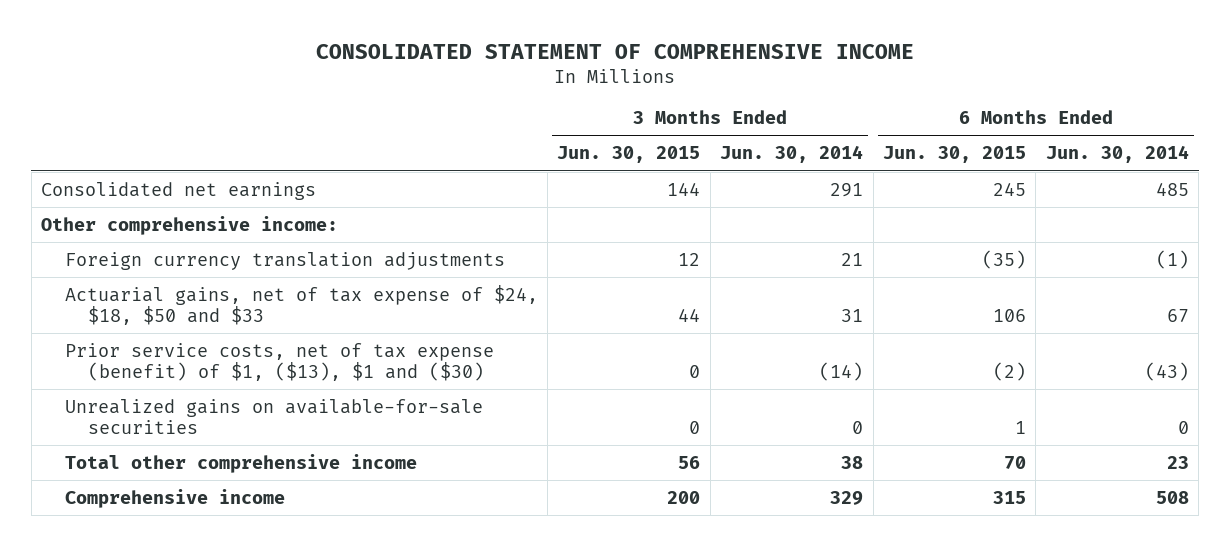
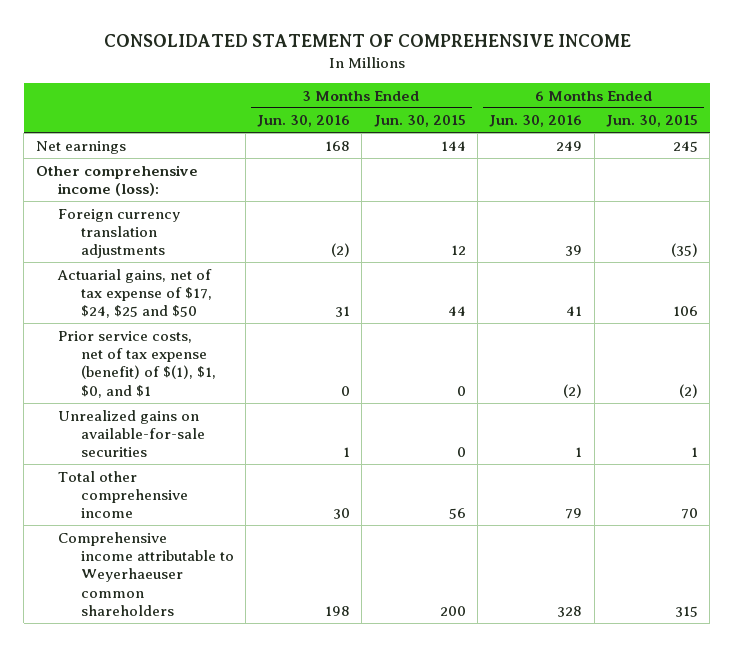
- | 3 Months Ended Jun. 30, 2015 | 3 Months Ended Jun. 30, 2014 | 6 Months Ended Jun. 30, 2015 | 6 Months Ended Jun. 30, 2014
+ | 3 Months Ended Jun. 30, 2016 | 3 Months Ended Jun. 30, 2015 | 6 Months Ended Jun. 30, 2016 | 6 Months Ended Jun. 30, 2015
- Consolidated net earnings | 144 | 291 | 245 | 485
- Other comprehensive income:
+ Net earnings | 168 | 144 | 249 | 245
+ Other comprehensive income (loss):
- Actuarial gains, net of tax expense of $24, $18, $50 and $33 | 44 | 31 | 106 | 67
- Prior service costs, net of tax expense (benefit) of $1, ($13), $1 and ($30) | 0 | (14) | (2) | (43)
+ Actuarial gains, net of tax expense of $17, $24, $25 and $50 | 31 | 44 | 41 | 106
+ Prior service costs, net of tax expense (benefit) of $(1), $1, $0, and $1 | 0 | 0 | (2) | (2)
- Comprehensive income | 200 | 329 | 315 | 508
+ Comprehensive income attributable to Weyerhaeuser common shareholders | 198 | 200 | 328 | 315

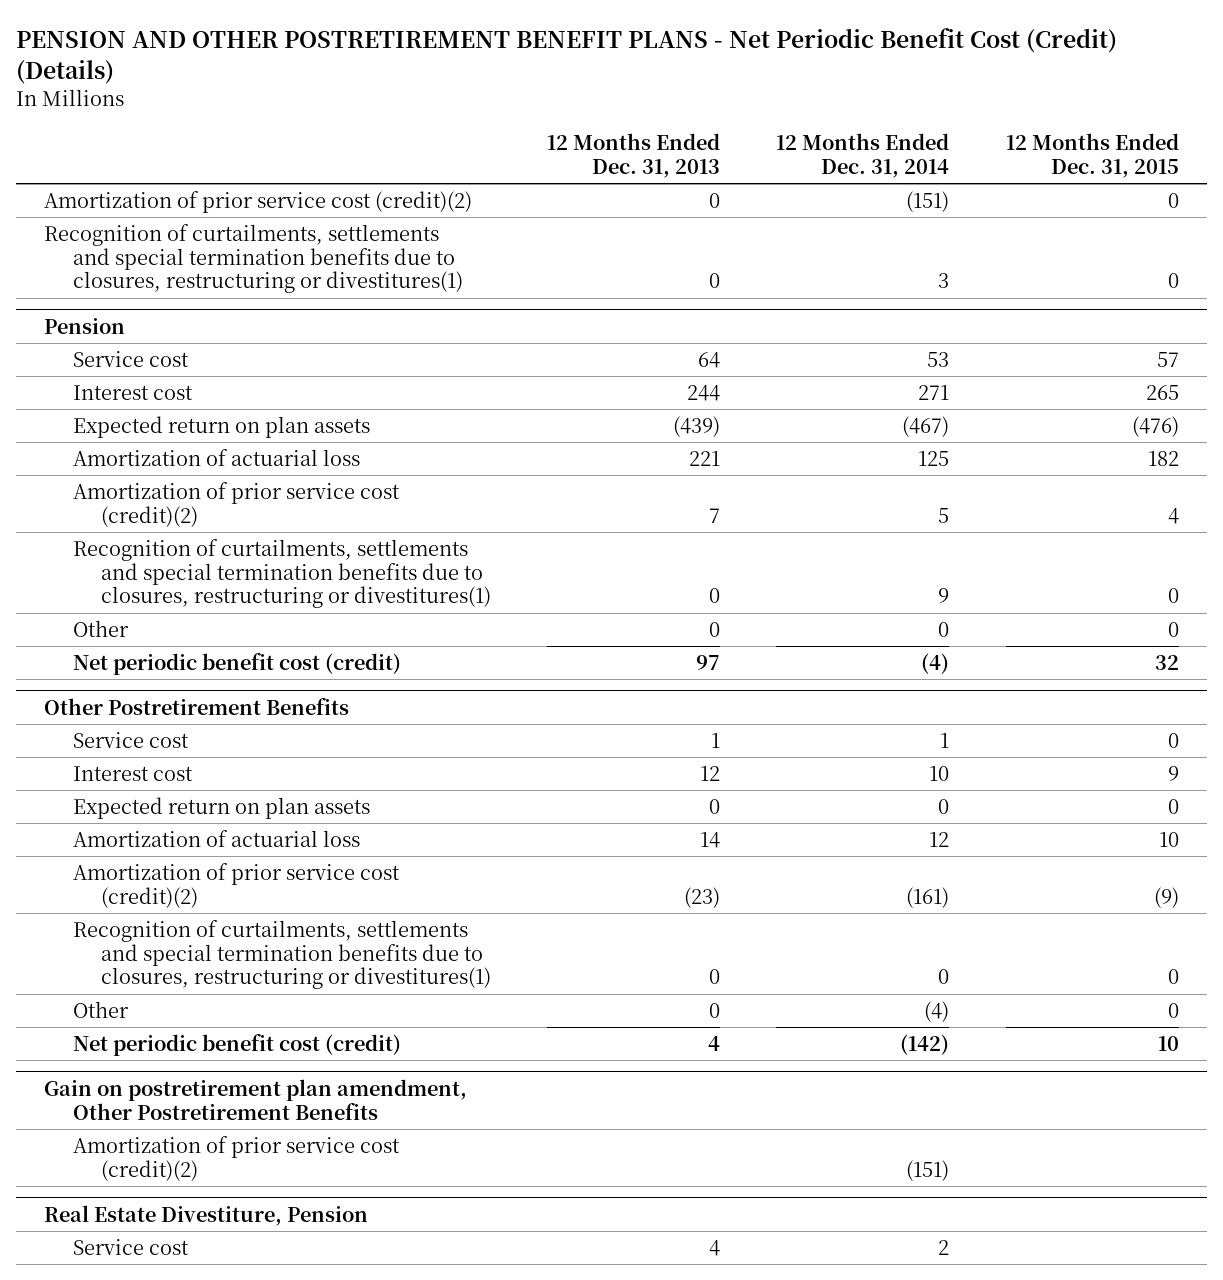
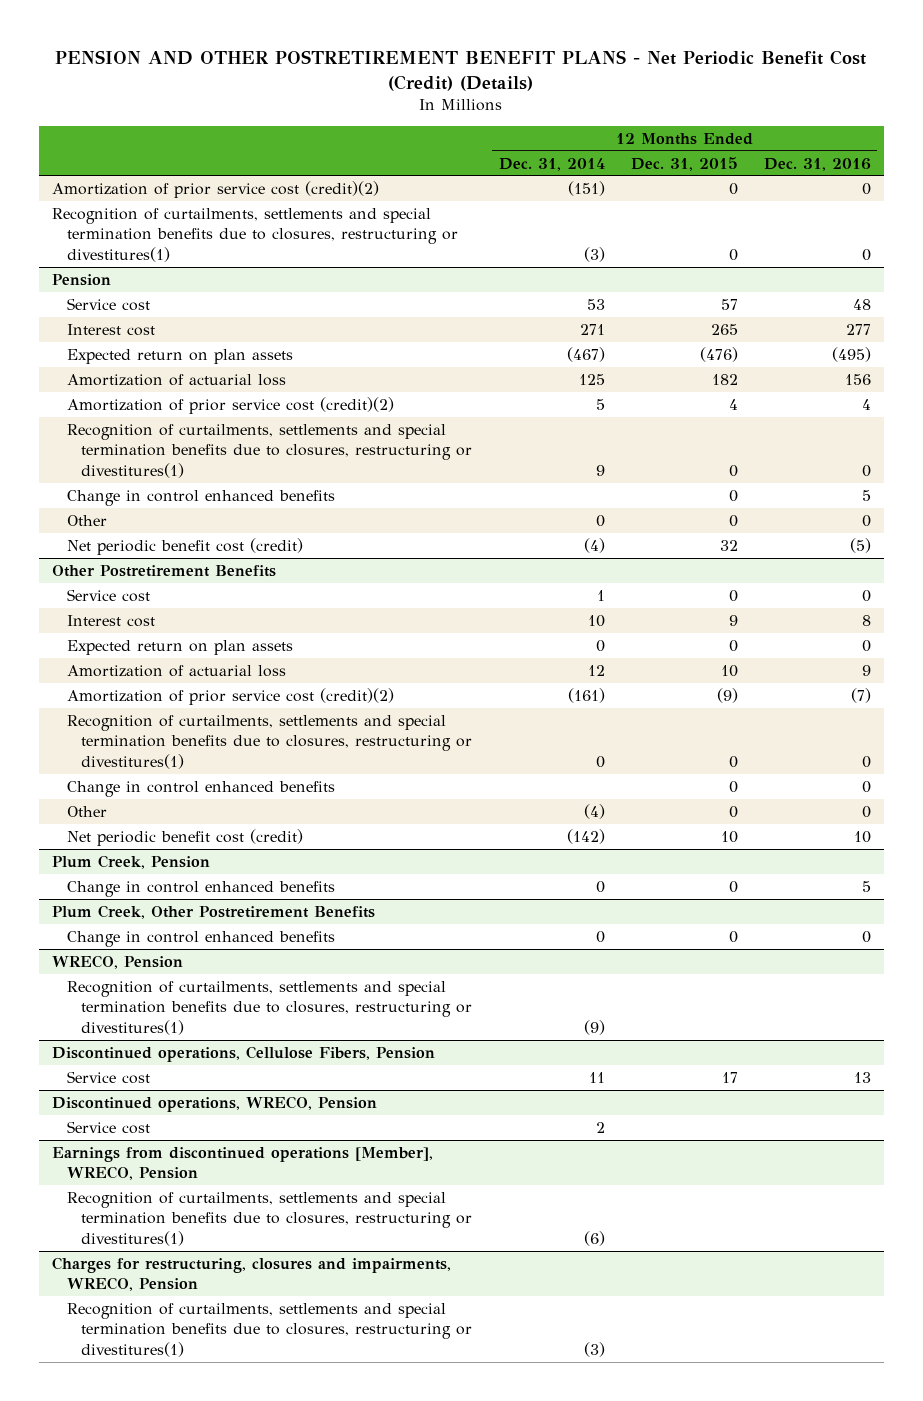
- | 12 Months Ended Dec. 31, 2013 | 12 Months Ended Dec. 31, 2014 | 12 Months Ended Dec. 31, 2015
+ | 12 Months Ended Dec. 31, 2014 | 12 Months Ended Dec. 31, 2015 | 12 Months Ended Dec. 31, 2016
- Recognition of curtailments, settlements and special termination benefits due to closures, restructuring or divestitures(1) | 0 | 3 | 0
+ Recognition of curtailments, settlements and special termination benefits due to closures, restructuring or divestitures(1) | (3) | 0 | 0
@ Pension
+ Change in control enhanced benefits | | 0 | 5
@ Other Postretirement Benefits
+ Change in control enhanced benefits | | 0 | 0
- Gain on postretirement plan amendment, Other Postretirement Benefits
- Amortization of prior service cost (credit)(2) | | (151) |
- Real Estate Divestiture, Pension
+ Plum Creek, Pension
+ Change in control enhanced benefits | 0 | 0 | 5
+ Plum Creek, Other Postretirement Benefits
+ Change in control enhanced benefits | 0 | 0 | 0
+ WRECO, Pension
+ Recognition of curtailments, settlements and special termination benefits due to closures, restructuring or divestitures(1) | (9) | |
+ Discontinued operations, Cellulose Fibers, Pension
+ Service cost | 11 | 17 | 13
+ Discontinued operations, WRECO, Pension
+ Earnings from discontinued operations [Member], WRECO, Pension
+ Recognition of curtailments, settlements and special termination benefits due to closures, restructuring or divestitures(1) | (6) | |
+ Charges for restructuring, closures and impairments, WRECO, Pension
+ Recognition of curtailments, settlements and special termination benefits due to closures, restructuring or divestitures(1) | (3) | |

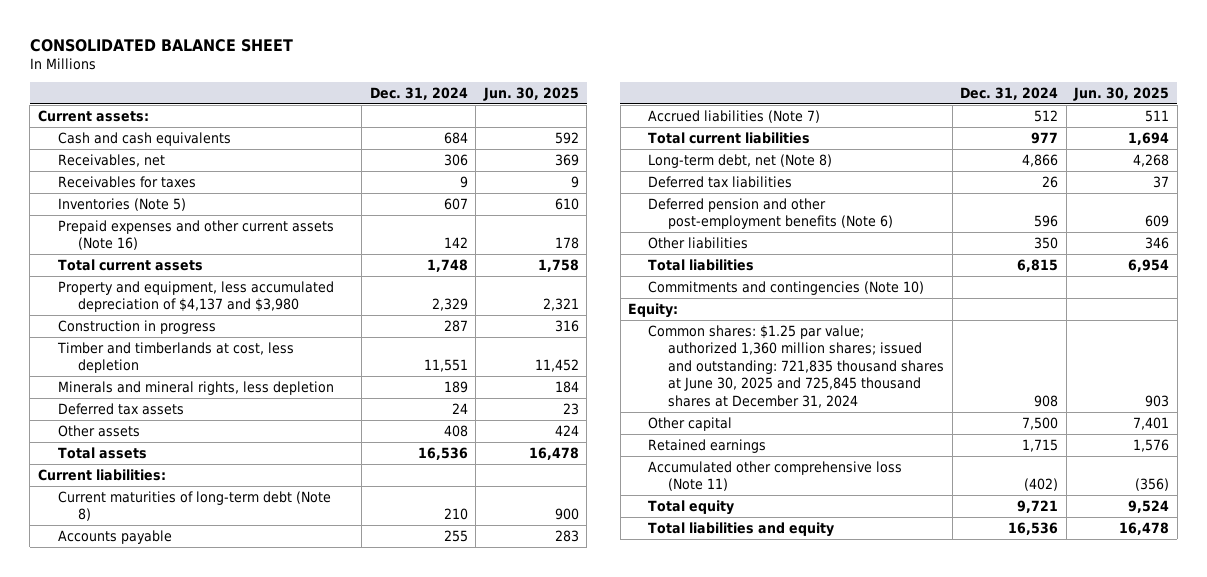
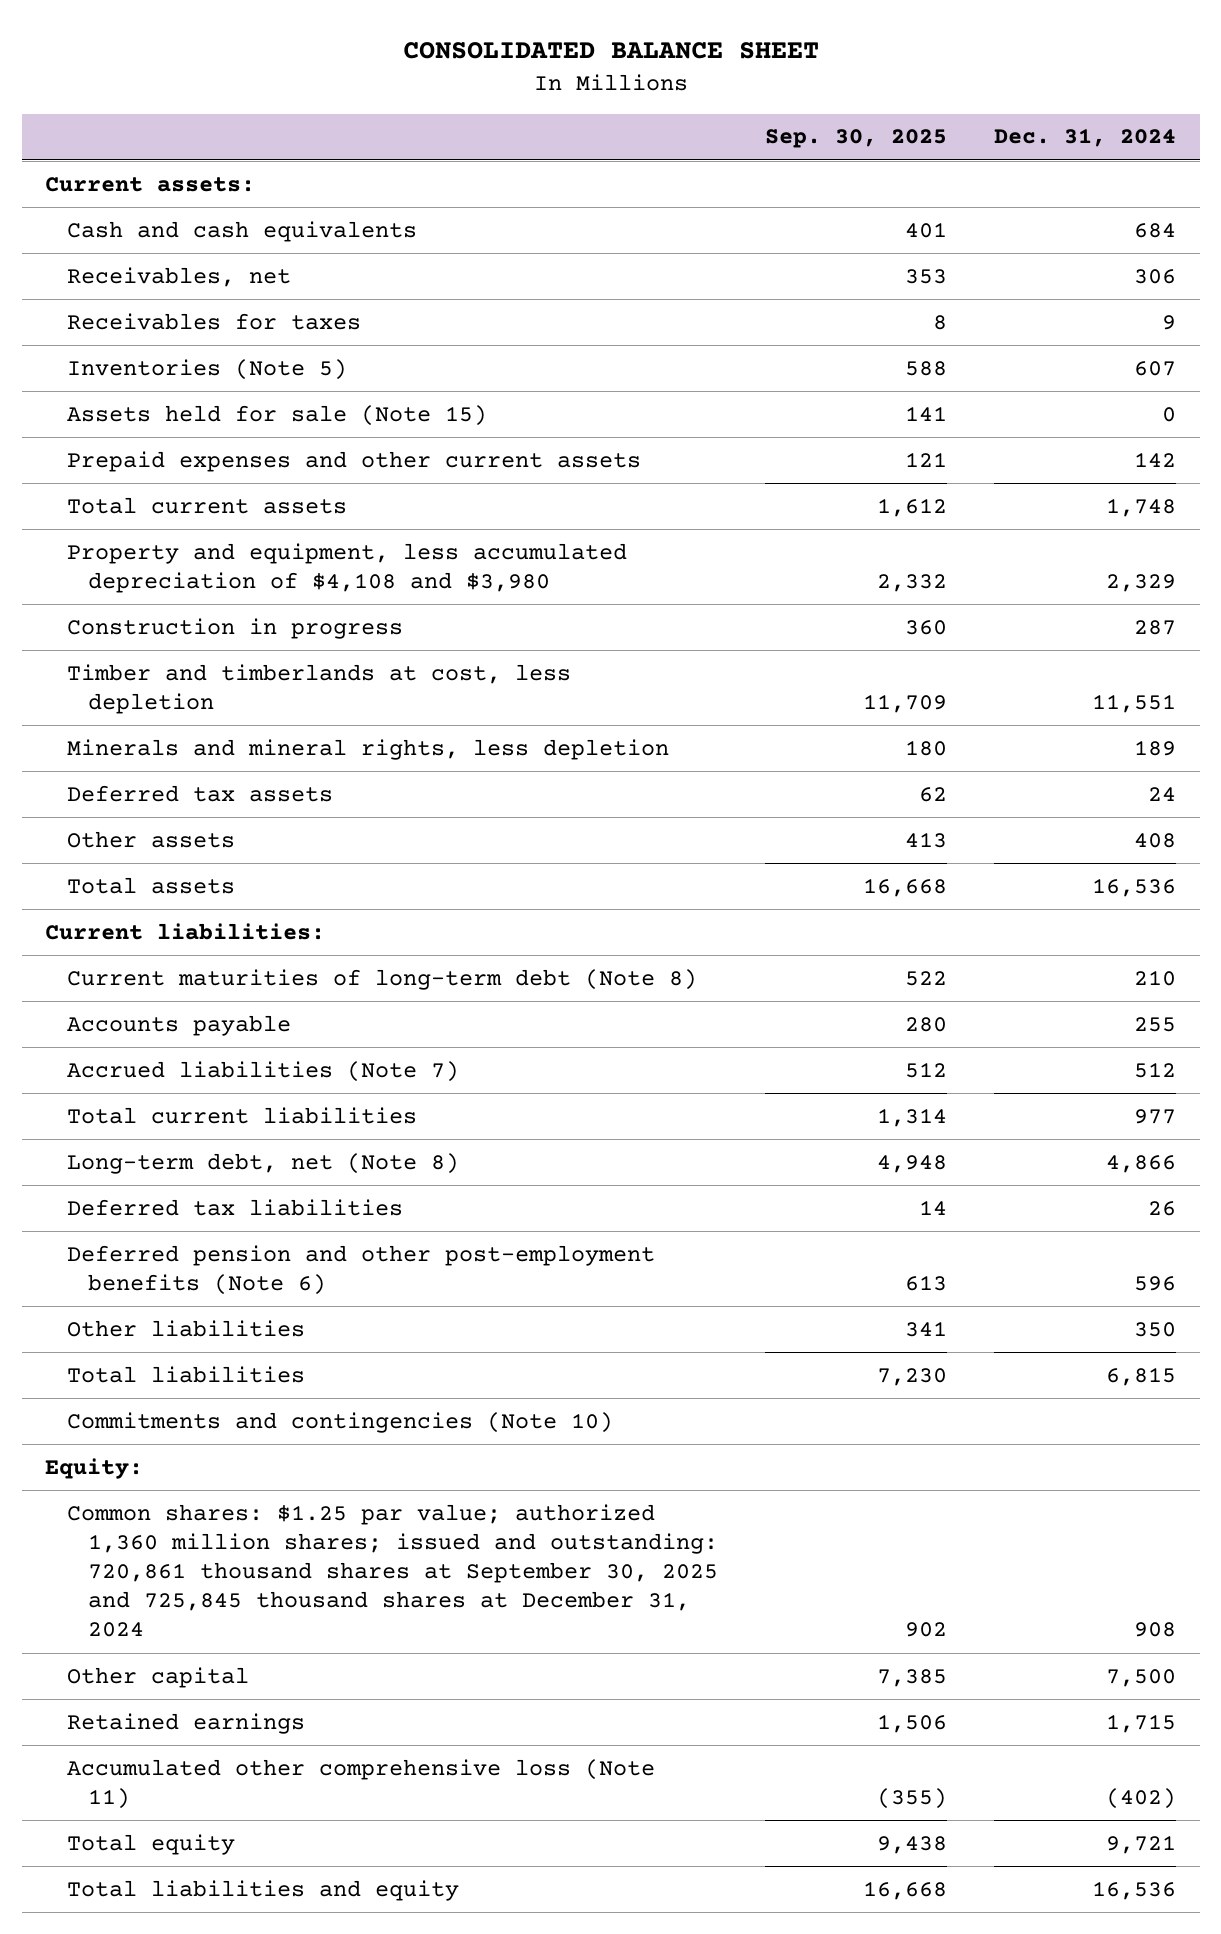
- | Dec. 31, 2024 | Jun. 30, 2025
+ | Sep. 30, 2025 | Dec. 31, 2024
- Prepaid expenses and other current assets (Note 16) | 142 | 178
+ Assets held for sale (Note 15) | 141 | 0
+ Prepaid expenses and other current assets | 121 | 142
- Property and equipment, less accumulated depreciation of $4,137 and $3,980 | 2,329 | 2,321
+ Property and equipment, less accumulated depreciation of $4,108 and $3,980 | 2,332 | 2,329
- Common shares: $1.25 par value; authorized 1,360 million shares; issued and outstanding: 721,835 thousand shares at June 30, 2025 and 725,845 thousand shares at December 31, 2024 | 908 | 903
+ Common shares: $1.25 par value; authorized 1,360 million shares; issued and outstanding: 720,861 thousand shares at September 30, 2025 and 725,845 thousand shares at December 31, 2024 | 902 | 908

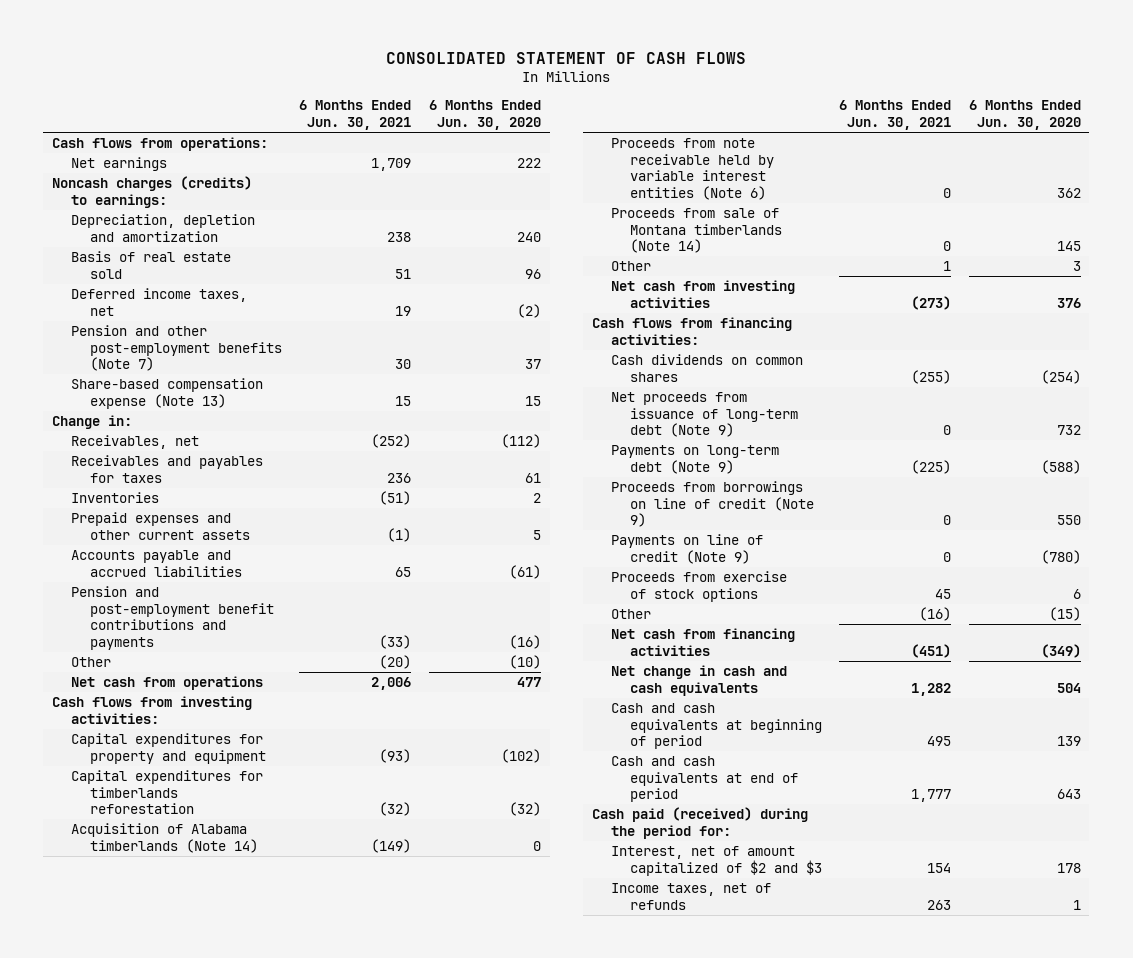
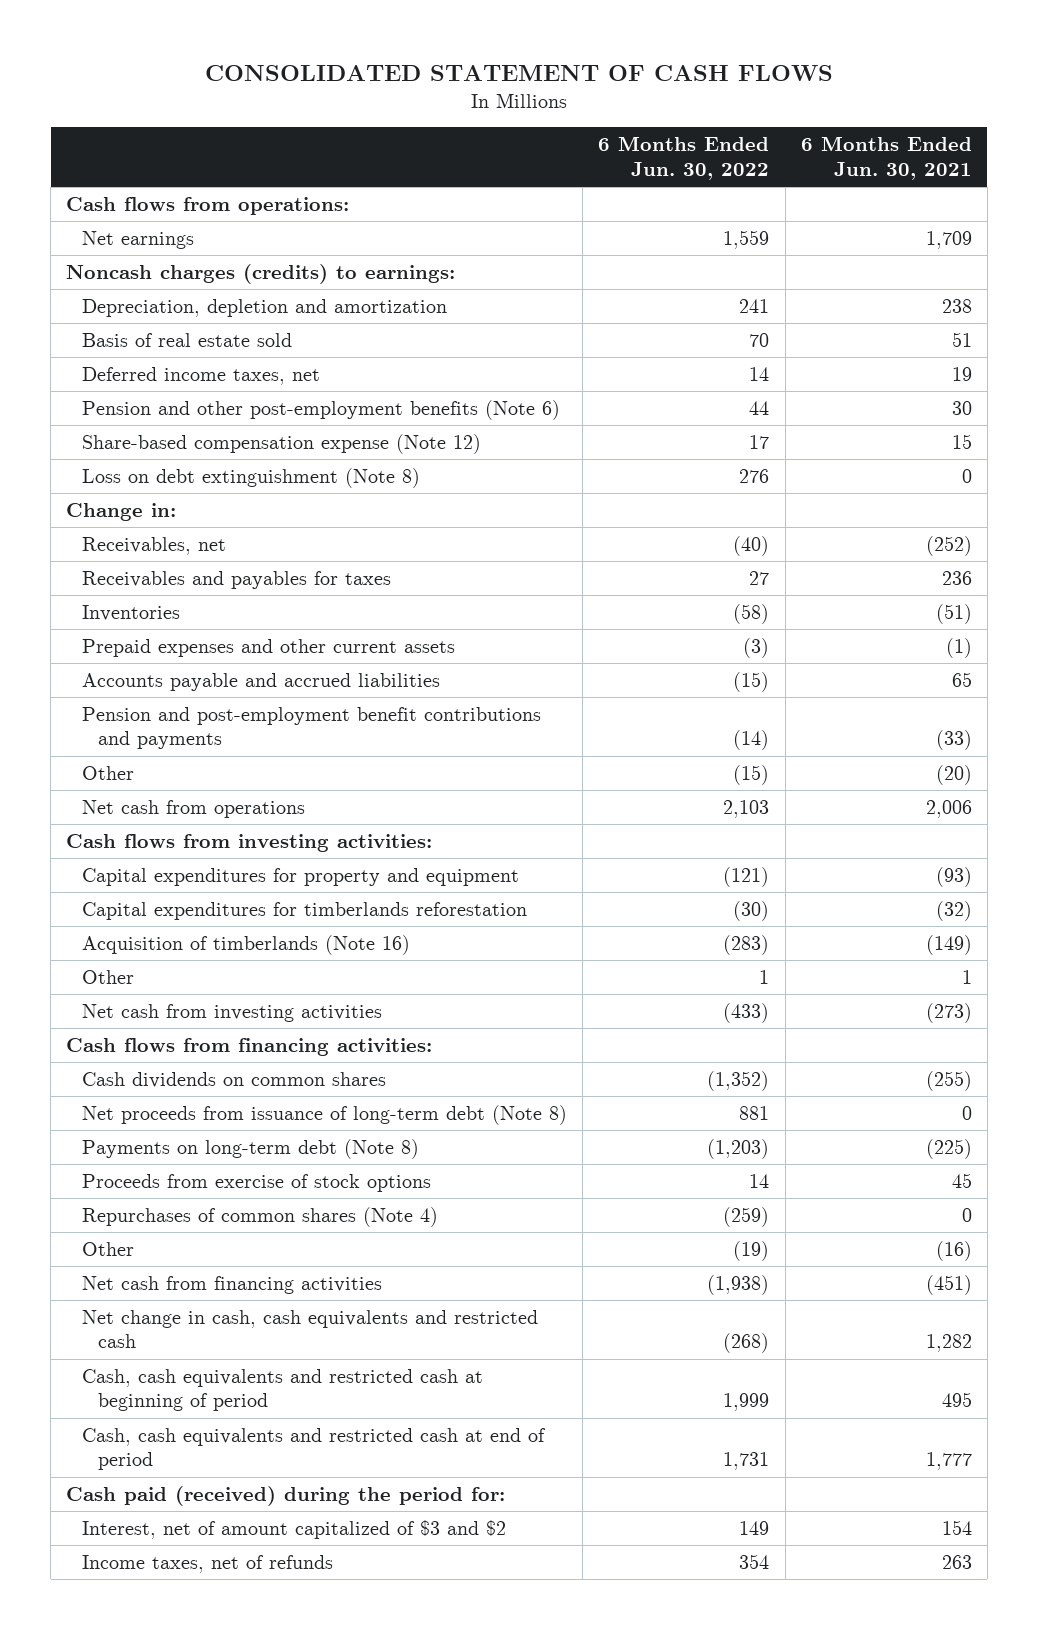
- | 6 Months Ended Jun. 30, 2021 | 6 Months Ended Jun. 30, 2020
+ | 6 Months Ended Jun. 30, 2022 | 6 Months Ended Jun. 30, 2021
- Pension and other post-employment benefits (Note 7) | 30 | 37
- Share-based compensation expense (Note 13) | 15 | 15
+ Pension and other post-employment benefits (Note 6) | 44 | 30
+ Share-based compensation expense (Note 12) | 17 | 15
+ Loss on debt extinguishment (Note 8) | 276 | 0
- Acquisition of Alabama timberlands (Note 14) | (149) | 0
- Proceeds from note receivable held by variable interest entities (Note 6) | 0 | 362
- Proceeds from sale of Montana timberlands (Note 14) | 0 | 145
+ Acquisition of timberlands (Note 16) | (283) | (149)
- Net proceeds from issuance of long-term debt (Note 9) | 0 | 732
- Payments on long-term debt (Note 9) | (225) | (588)
- Proceeds from borrowings on line of credit (Note 9) | 0 | 550
- Payments on line of credit (Note 9) | 0 | (780)
+ Net proceeds from issuance of long-term debt (Note 8) | 881 | 0
+ Payments on long-term debt (Note 8) | (1,203) | (225)
+ Repurchases of common shares (Note 4) | (259) | 0
- Net change in cash and cash equivalents | 1,282 | 504
- Cash and cash equivalents at beginning of period | 495 | 139
- Cash and cash equivalents at end of period | 1,777 | 643
+ Net change in cash, cash equivalents and restricted cash | (268) | 1,282
+ Cash, cash equivalents and restricted cash at beginning of period | 1,999 | 495
+ Cash, cash equivalents and restricted cash at end of period | 1,731 | 1,777
- Interest, net of amount capitalized of $2 and $3 | 154 | 178
+ Interest, net of amount capitalized of $3 and $2 | 149 | 154

